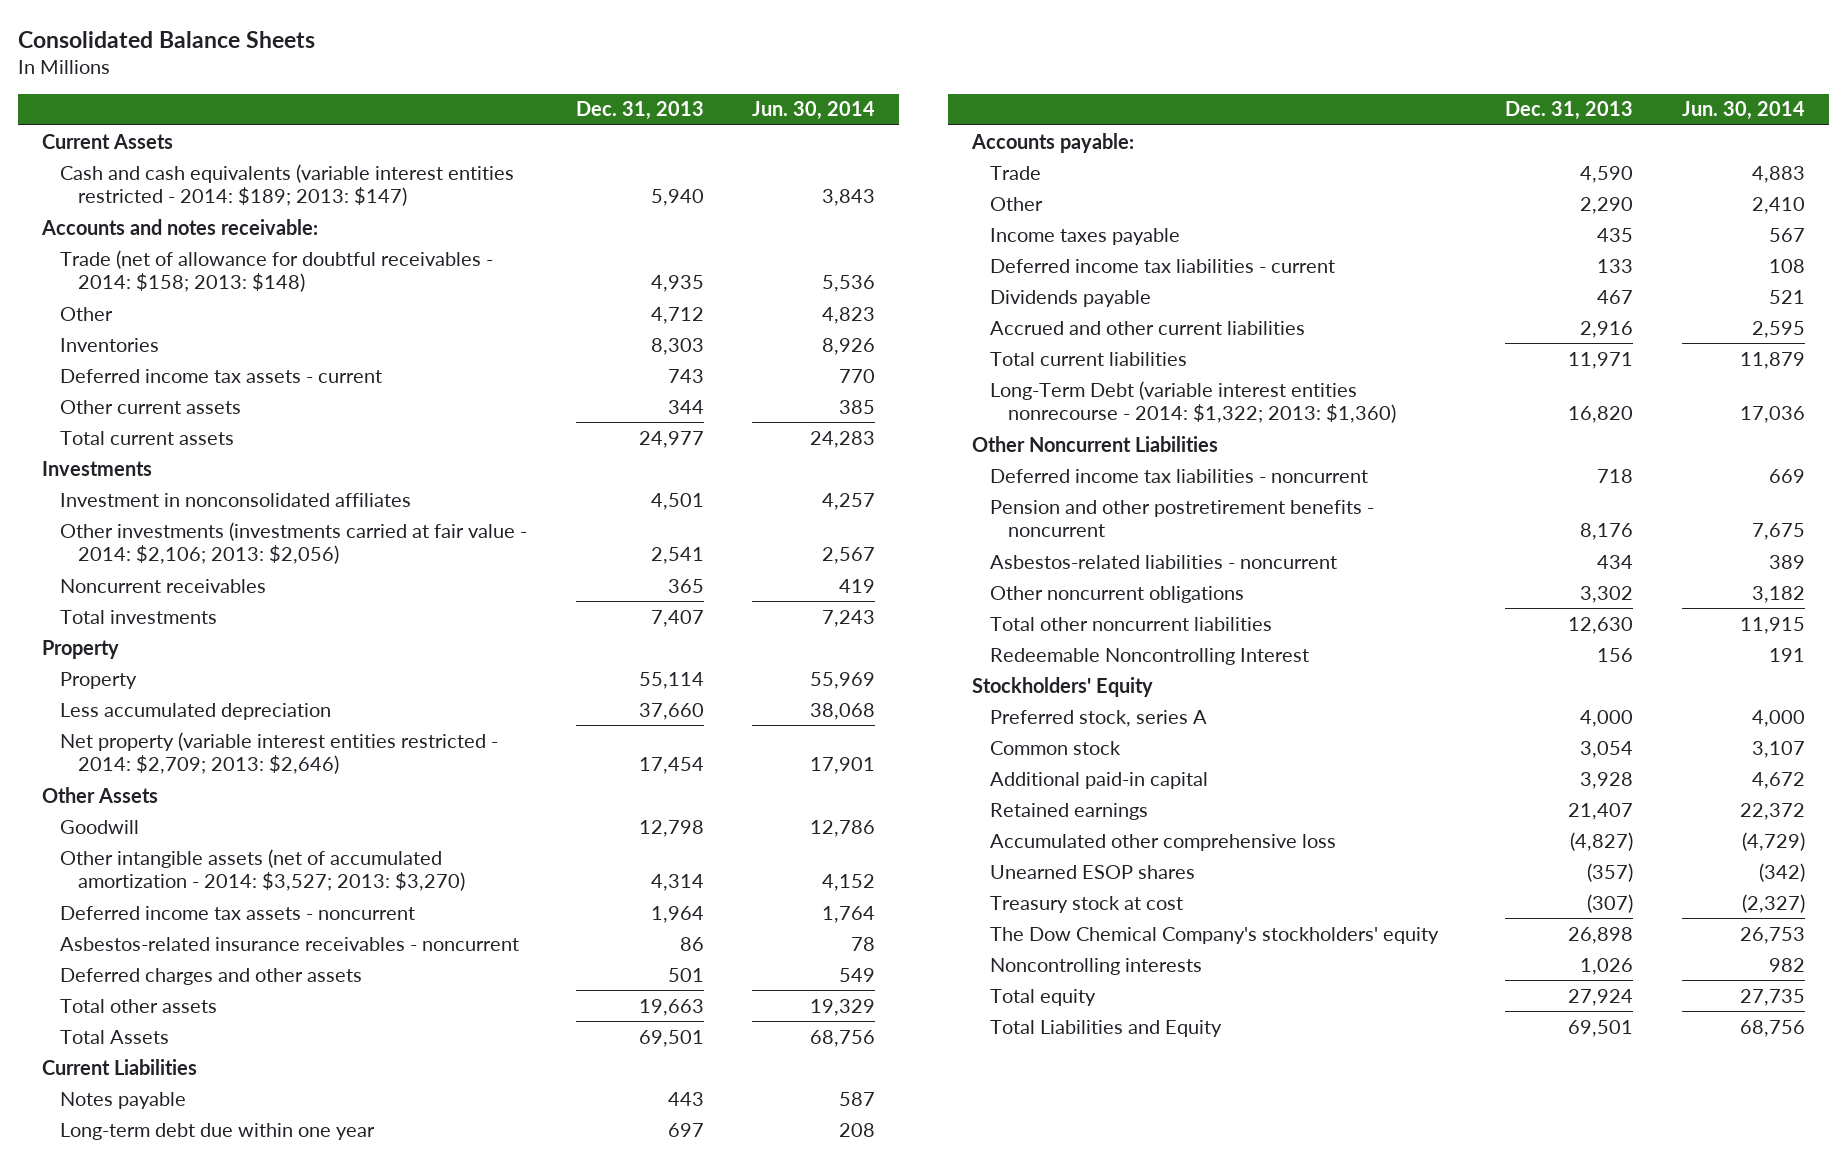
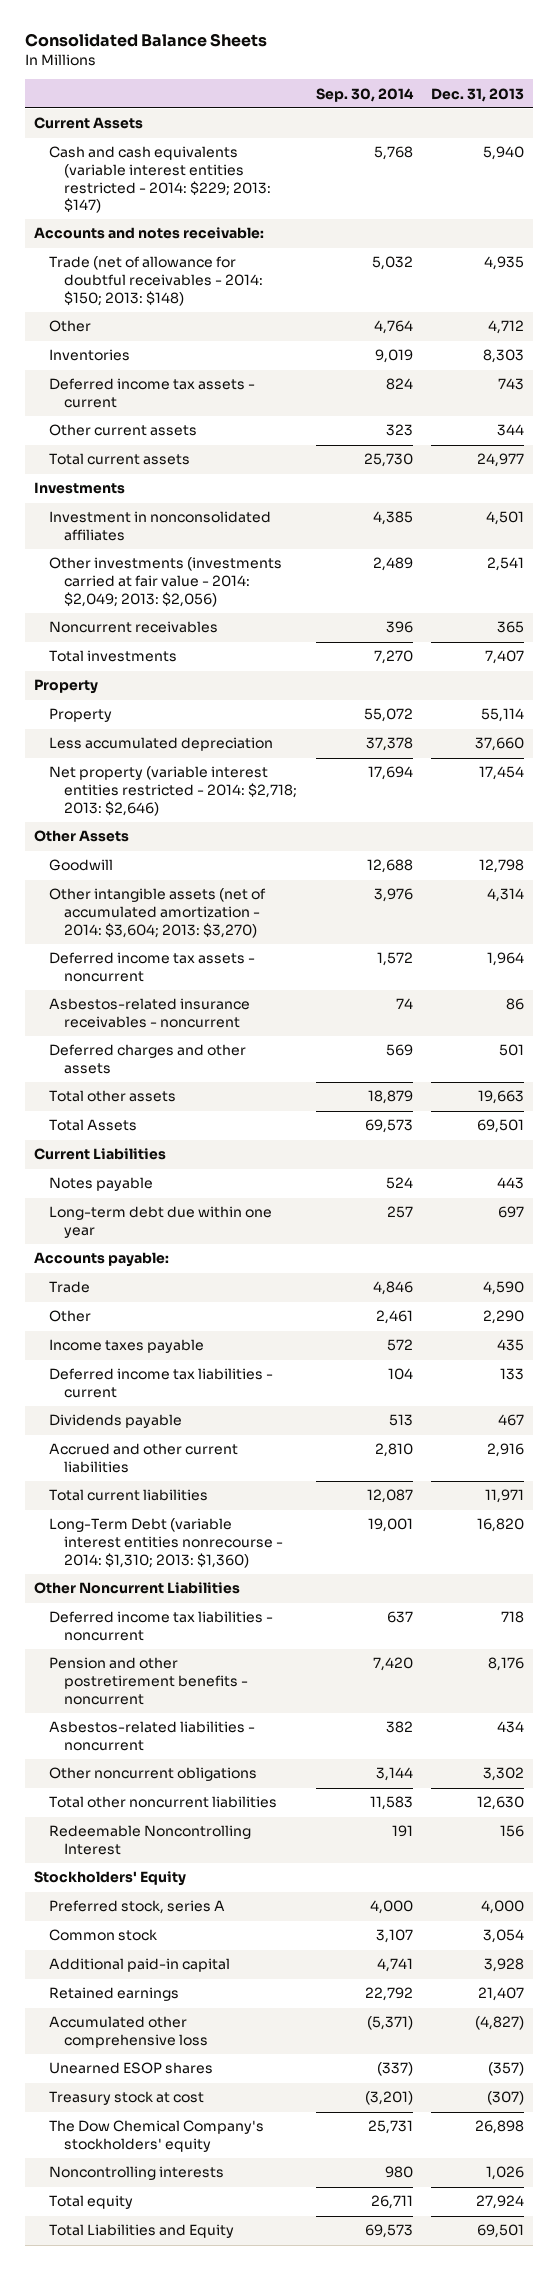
- | Dec. 31, 2013 | Jun. 30, 2014
+ | Sep. 30, 2014 | Dec. 31, 2013
- Cash and cash equivalents (variable interest entities restricted - 2014: $189; 2013: $147) | 5,940 | 3,843
+ Cash and cash equivalents (variable interest entities restricted - 2014: $229; 2013: $147) | 5,768 | 5,940
- Trade (net of allowance for doubtful receivables - 2014: $158; 2013: $148) | 4,935 | 5,536
+ Trade (net of allowance for doubtful receivables - 2014: $150; 2013: $148) | 5,032 | 4,935
- Other investments (investments carried at fair value - 2014: $2,106; 2013: $2,056) | 2,541 | 2,567
+ Other investments (investments carried at fair value - 2014: $2,049; 2013: $2,056) | 2,489 | 2,541
- Net property (variable interest entities restricted - 2014: $2,709; 2013: $2,646) | 17,454 | 17,901
+ Net property (variable interest entities restricted - 2014: $2,718; 2013: $2,646) | 17,694 | 17,454
- Other intangible assets (net of accumulated amortization - 2014: $3,527; 2013: $3,270) | 4,314 | 4,152
+ Other intangible assets (net of accumulated amortization - 2014: $3,604; 2013: $3,270) | 3,976 | 4,314
- Long-Term Debt (variable interest entities nonrecourse - 2014: $1,322; 2013: $1,360) | 16,820 | 17,036
+ Long-Term Debt (variable interest entities nonrecourse - 2014: $1,310; 2013: $1,360) | 19,001 | 16,820

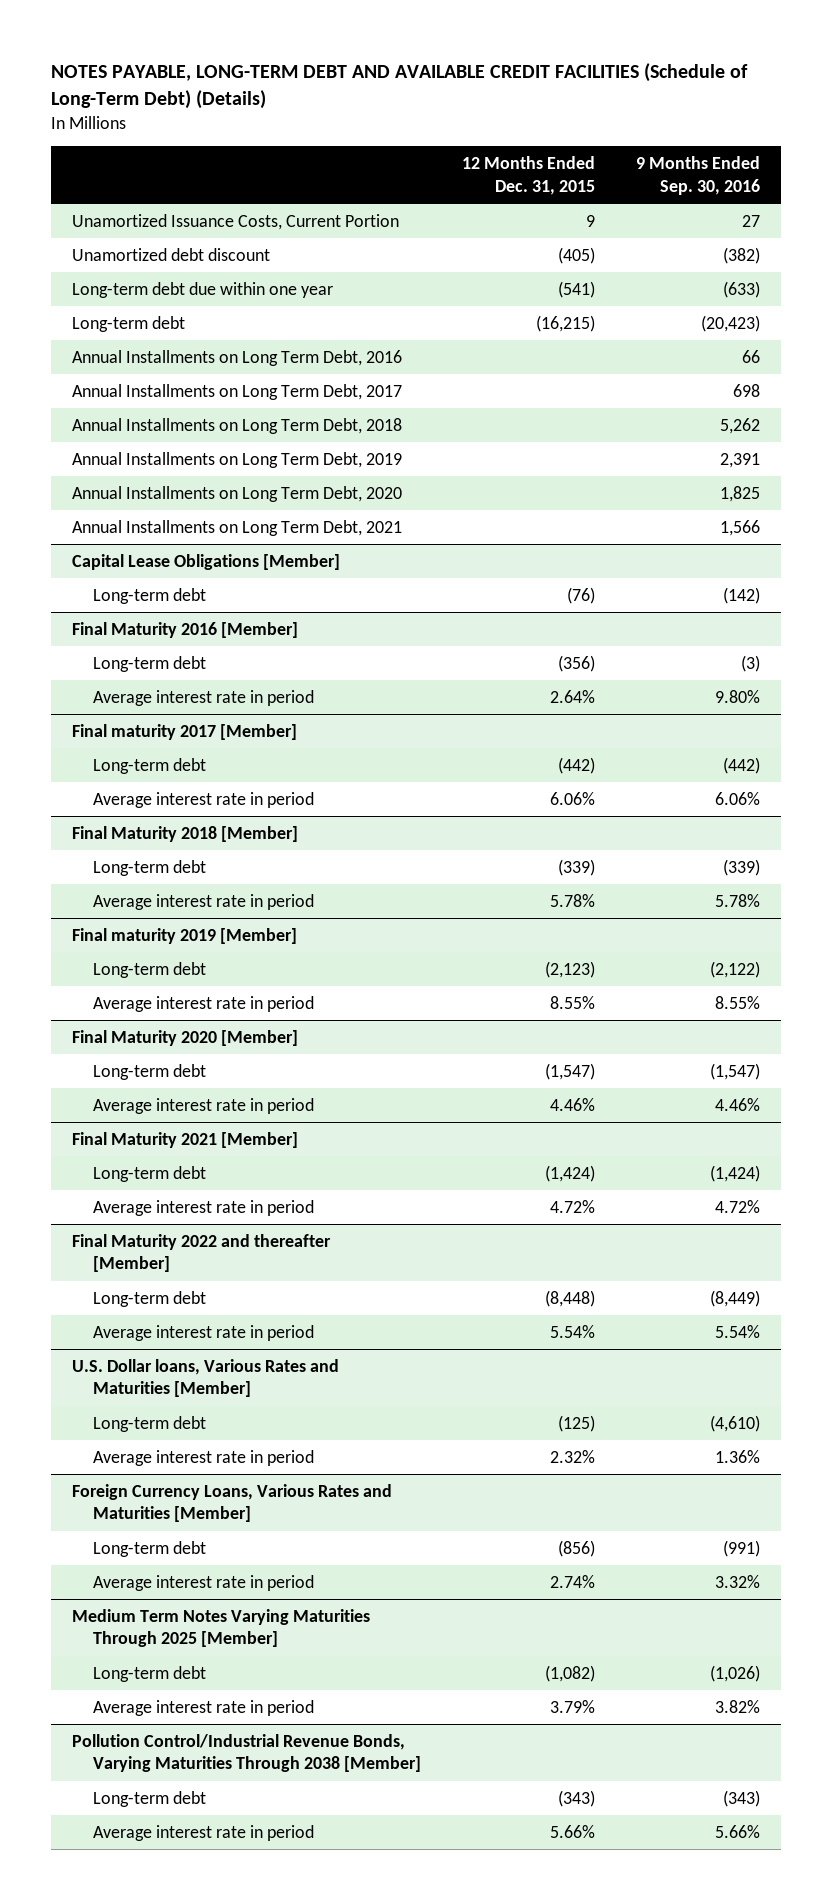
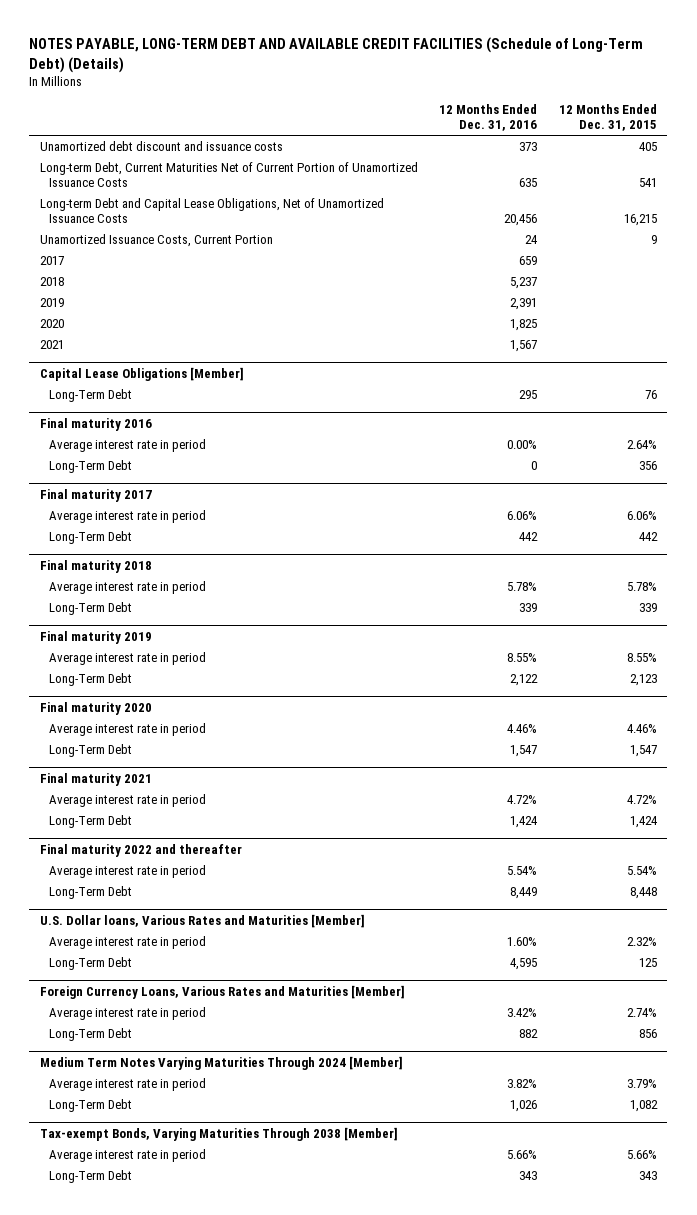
- | 12 Months Ended Dec. 31, 2015 | 9 Months Ended Sep. 30, 2016
+ | 12 Months Ended Dec. 31, 2016 | 12 Months Ended Dec. 31, 2015
+ Unamortized debt discount and issuance costs | 373 | 405
+ Long-term Debt, Current Maturities Net of Current Portion of Unamortized Issuance Costs | 635 | 541
+ Long-term Debt and Capital Lease Obligations, Net of Unamortized Issuance Costs | 20,456 | 16,215
- Unamortized debt discount | (405) | (382)
- Long-term debt due within one year | (541) | (633)
- Long-term debt | (16,215) | (20,423)
- Annual Installments on Long Term Debt, 2016 | | 66
- Annual Installments on Long Term Debt, 2017 | | 698
- Annual Installments on Long Term Debt, 2018 | | 5,262
- Annual Installments on Long Term Debt, 2019 | | 2,391
- Annual Installments on Long Term Debt, 2020 | | 1,825
- Annual Installments on Long Term Debt, 2021 | | 1,566
+ 2017 | 659 |
+ 2018 | 5,237 |
+ 2019 | 2,391 |
+ 2020 | 1,825 |
+ 2021 | 1,567 |
@ Capital Lease Obligations [Member]
- Long-term debt | (76) | (142)
- Final Maturity 2016 [Member]
- Long-term debt | (356) | (3)
@ Capital Lease Obligations [Member]
+ Long-Term Debt | 295 | 76
+ Final maturity 2016
- Final maturity 2017 [Member]
- Long-term debt | (442) | (442)
+ Long-Term Debt | 0 | 356
+ Final maturity 2017
- Final Maturity 2018 [Member]
- Long-term debt | (339) | (339)
+ Long-Term Debt | 442 | 442
+ Final maturity 2018
- Final maturity 2019 [Member]
- Long-term debt | (2,123) | (2,122)
+ Long-Term Debt | 339 | 339
+ Final maturity 2019
- Final Maturity 2020 [Member]
- Long-term debt | (1,547) | (1,547)
+ Long-Term Debt | 2,122 | 2,123
+ Final maturity 2020
- Final Maturity 2021 [Member]
- Long-term debt | (1,424) | (1,424)
+ Long-Term Debt | 1,547 | 1,547
+ Final maturity 2021
- Final Maturity 2022 and thereafter [Member]
- Long-term debt | (8,448) | (8,449)
+ Long-Term Debt | 1,424 | 1,424
+ Final maturity 2022 and thereafter
+ Long-Term Debt | 8,449 | 8,448
@ U.S. Dollar loans, Various Rates and Maturities [Member]
- Long-term debt | (125) | (4,610)
+ Long-Term Debt | 4,595 | 125
@ Foreign Currency Loans, Various Rates and Maturities [Member]
- Long-term debt | (856) | (991)
- Medium Term Notes Varying Maturities Through 2025 [Member]
- Long-term debt | (1,082) | (1,026)
@ Foreign Currency Loans, Various Rates and Maturities [Member]
+ Long-Term Debt | 882 | 856
+ Medium Term Notes Varying Maturities Through 2024 [Member]
- Pollution Control/Industrial Revenue Bonds, Varying Maturities Through 2038 [Member]
- Long-term debt | (343) | (343)
+ Long-Term Debt | 1,026 | 1,082
+ Tax-exempt Bonds, Varying Maturities Through 2038 [Member]
+ Long-Term Debt | 343 | 343

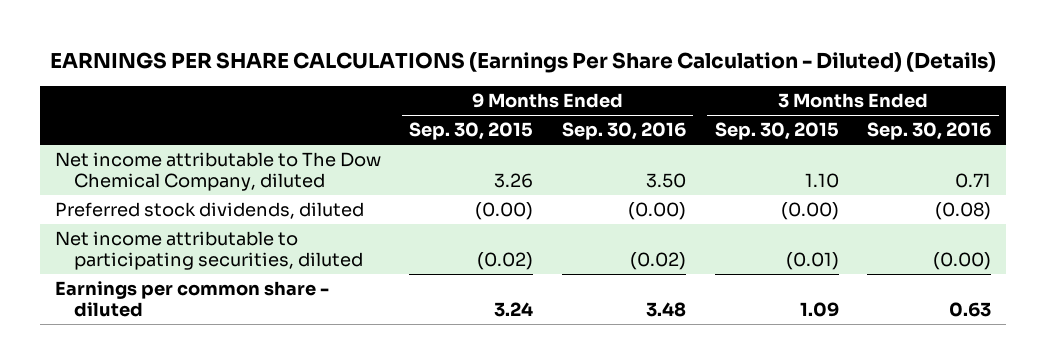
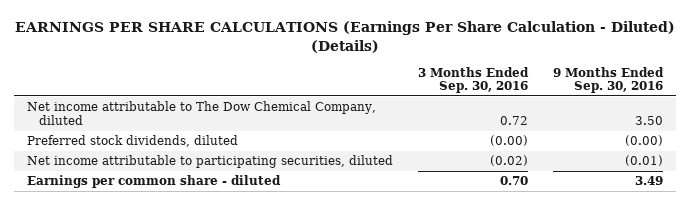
- | 9 Months Ended Sep. 30, 2015 | 9 Months Ended Sep. 30, 2016 | 3 Months Ended Sep. 30, 2015 | 3 Months Ended Sep. 30, 2016
+ | 3 Months Ended Sep. 30, 2016 | 9 Months Ended Sep. 30, 2016
- Net income attributable to The Dow Chemical Company, diluted | 3.26 | 3.50 | 1.10 | 0.71
- Preferred stock dividends, diluted | (0.00) | (0.00) | (0.00) | (0.08)
- Net income attributable to participating securities, diluted | (0.02) | (0.02) | (0.01) | (0.00)
- Earnings per common share - diluted | 3.24 | 3.48 | 1.09 | 0.63
+ Net income attributable to The Dow Chemical Company, diluted | 0.72 | 3.50
+ Preferred stock dividends, diluted | (0.00) | (0.00)
+ Net income attributable to participating securities, diluted | (0.02) | (0.01)
+ Earnings per common share - diluted | 0.70 | 3.49

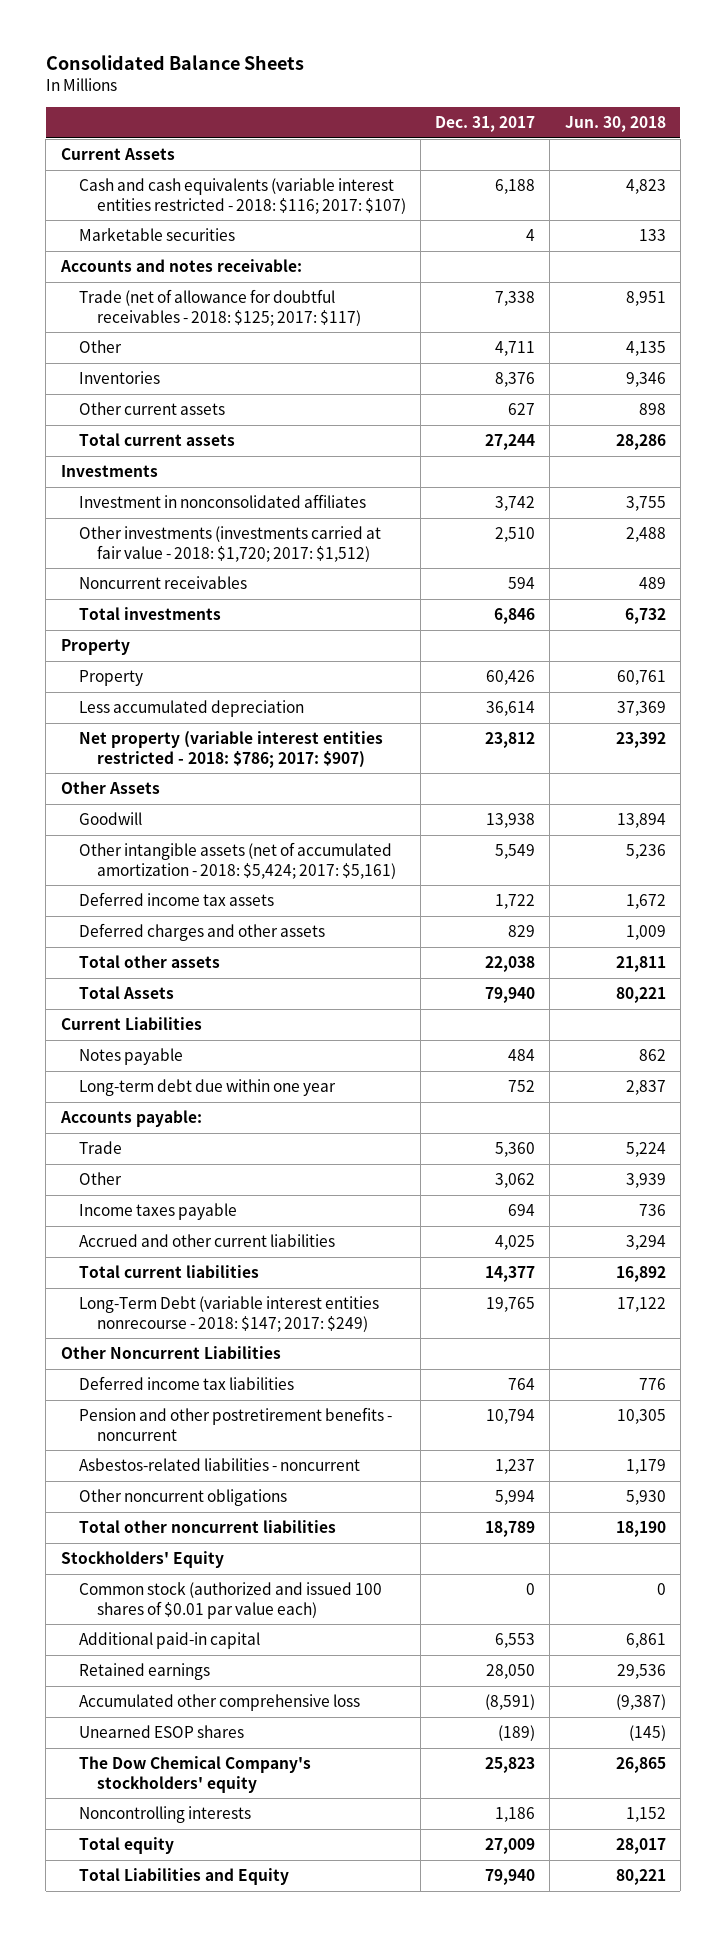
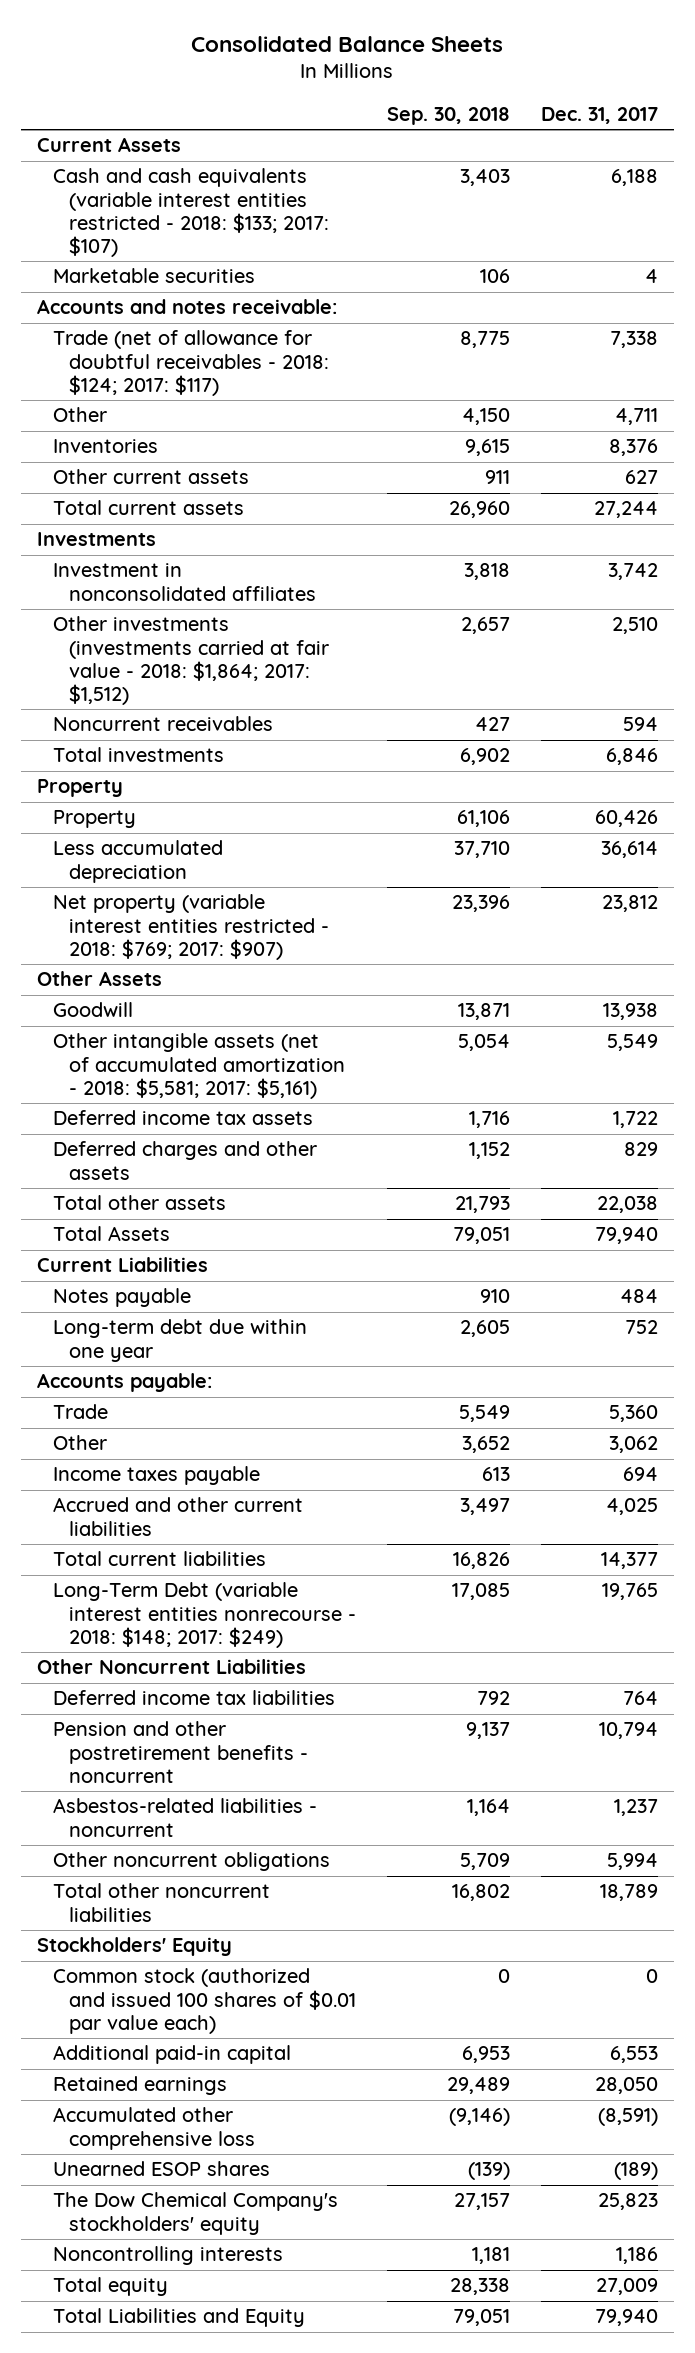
- | Dec. 31, 2017 | Jun. 30, 2018
+ | Sep. 30, 2018 | Dec. 31, 2017
- Cash and cash equivalents (variable interest entities restricted - 2018: $116; 2017: $107) | 6,188 | 4,823
+ Cash and cash equivalents (variable interest entities restricted - 2018: $133; 2017: $107) | 3,403 | 6,188
- Trade (net of allowance for doubtful receivables - 2018: $125; 2017: $117) | 7,338 | 8,951
+ Trade (net of allowance for doubtful receivables - 2018: $124; 2017: $117) | 8,775 | 7,338
- Other investments (investments carried at fair value - 2018: $1,720; 2017: $1,512) | 2,510 | 2,488
+ Other investments (investments carried at fair value - 2018: $1,864; 2017: $1,512) | 2,657 | 2,510
- Net property (variable interest entities restricted - 2018: $786; 2017: $907) | 23,812 | 23,392
+ Net property (variable interest entities restricted - 2018: $769; 2017: $907) | 23,396 | 23,812
- Other intangible assets (net of accumulated amortization - 2018: $5,424; 2017: $5,161) | 5,549 | 5,236
+ Other intangible assets (net of accumulated amortization - 2018: $5,581; 2017: $5,161) | 5,054 | 5,549
- Long-Term Debt (variable interest entities nonrecourse - 2018: $147; 2017: $249) | 19,765 | 17,122
+ Long-Term Debt (variable interest entities nonrecourse - 2018: $148; 2017: $249) | 17,085 | 19,765

